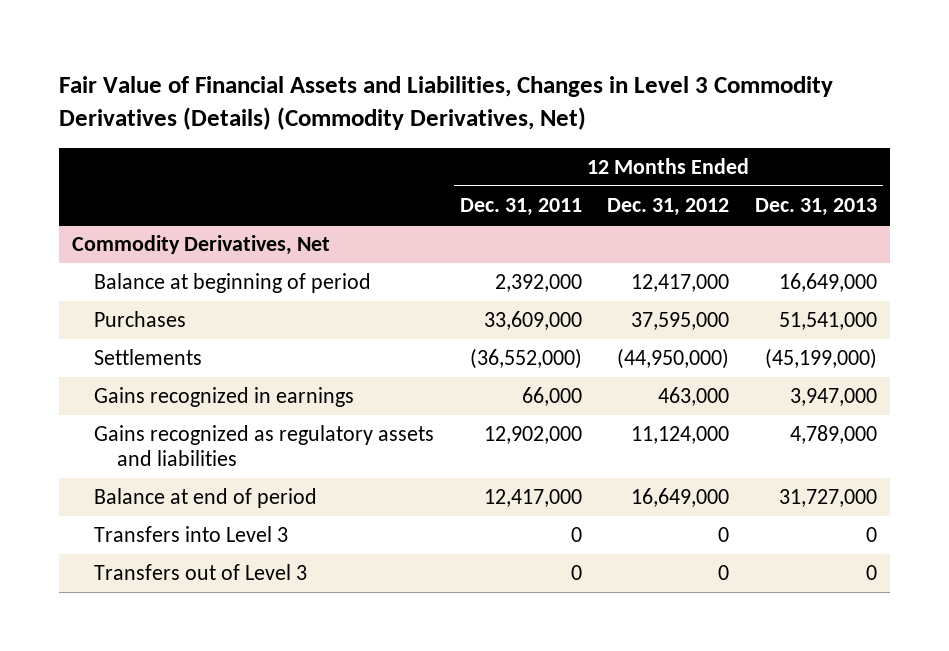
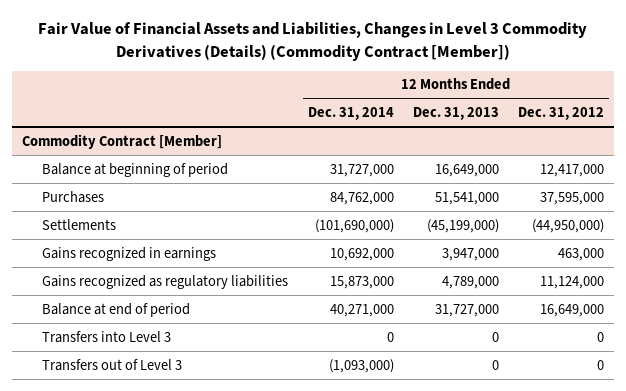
- Fair Value of Financial Assets and Liabilities, Changes in Level 3 Commodity Derivatives (Details) (Commodity Derivatives, Net)
+ Fair Value of Financial Assets and Liabilities, Changes in Level 3 Commodity Derivatives (Details) (Commodity Contract [Member])
- | 12 Months Ended Dec. 31, 2011 | 12 Months Ended Dec. 31, 2012 | 12 Months Ended Dec. 31, 2013
+ | 12 Months Ended Dec. 31, 2014 | 12 Months Ended Dec. 31, 2013 | 12 Months Ended Dec. 31, 2012
- Commodity Derivatives, Net
+ Commodity Contract [Member]
- Gains recognized as regulatory assets and liabilities | 12,902,000 | 11,124,000 | 4,789,000
+ Gains recognized as regulatory liabilities | 15,873,000 | 4,789,000 | 11,124,000

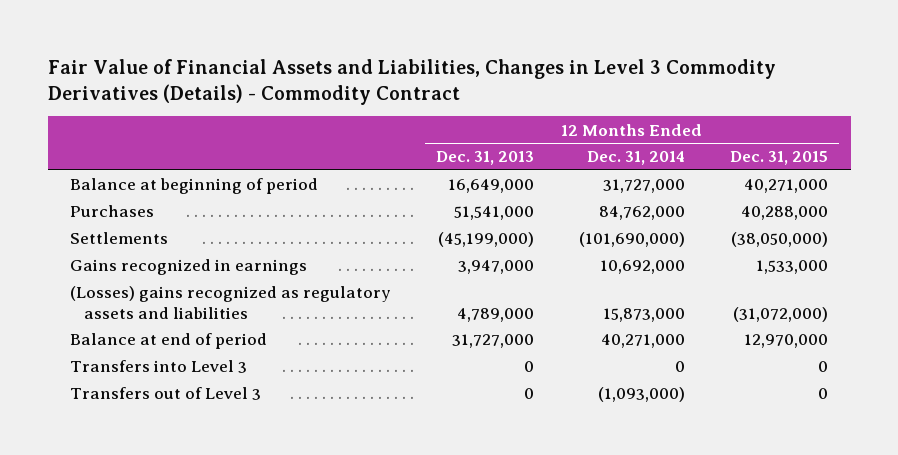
- Fair Value of Financial Assets and Liabilities, Changes in Level 3 Commodity Derivatives (Details) (Commodity Contract [Member])
+ Fair Value of Financial Assets and Liabilities, Changes in Level 3 Commodity Derivatives (Details) - Commodity Contract
- | 12 Months Ended Dec. 31, 2014 | 12 Months Ended Dec. 31, 2013 | 12 Months Ended Dec. 31, 2012
+ | 12 Months Ended Dec. 31, 2013 | 12 Months Ended Dec. 31, 2014 | 12 Months Ended Dec. 31, 2015
- Commodity Contract [Member]
- Gains recognized as regulatory liabilities | 15,873,000 | 4,789,000 | 11,124,000
+ (Losses) gains recognized as regulatory assets and liabilities | 4,789,000 | 15,873,000 | (31,072,000)

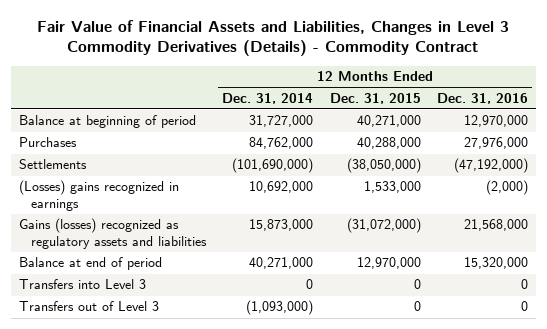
- | 12 Months Ended Dec. 31, 2013 | 12 Months Ended Dec. 31, 2014 | 12 Months Ended Dec. 31, 2015
+ | 12 Months Ended Dec. 31, 2014 | 12 Months Ended Dec. 31, 2015 | 12 Months Ended Dec. 31, 2016
- Gains recognized in earnings | 3,947,000 | 10,692,000 | 1,533,000
- (Losses) gains recognized as regulatory assets and liabilities | 4,789,000 | 15,873,000 | (31,072,000)
+ (Losses) gains recognized in earnings | 10,692,000 | 1,533,000 | (2,000)
+ Gains (losses) recognized as regulatory assets and liabilities | 15,873,000 | (31,072,000) | 21,568,000

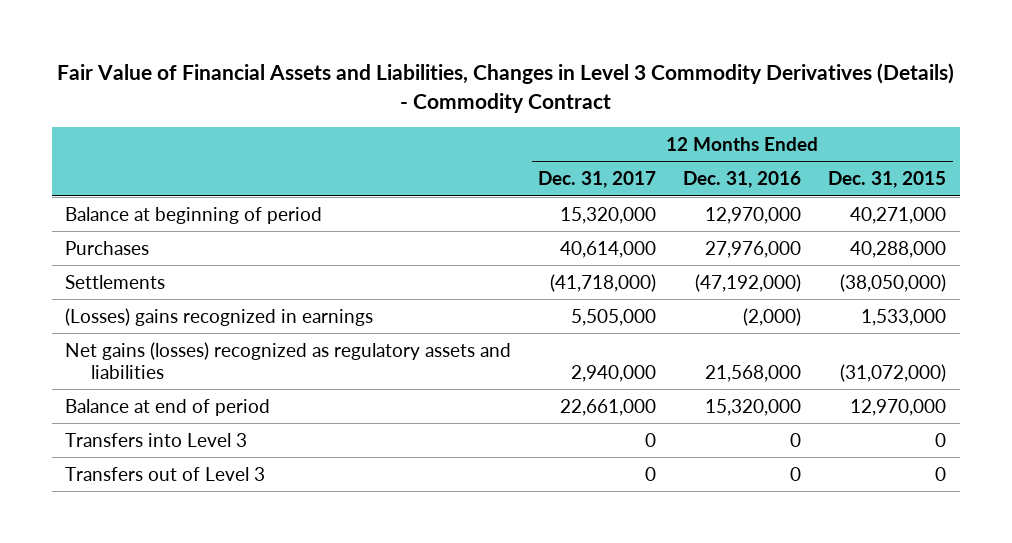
- | 12 Months Ended Dec. 31, 2014 | 12 Months Ended Dec. 31, 2015 | 12 Months Ended Dec. 31, 2016
+ | 12 Months Ended Dec. 31, 2017 | 12 Months Ended Dec. 31, 2016 | 12 Months Ended Dec. 31, 2015
- Gains (losses) recognized as regulatory assets and liabilities | 15,873,000 | (31,072,000) | 21,568,000
+ Net gains (losses) recognized as regulatory assets and liabilities | 2,940,000 | 21,568,000 | (31,072,000)

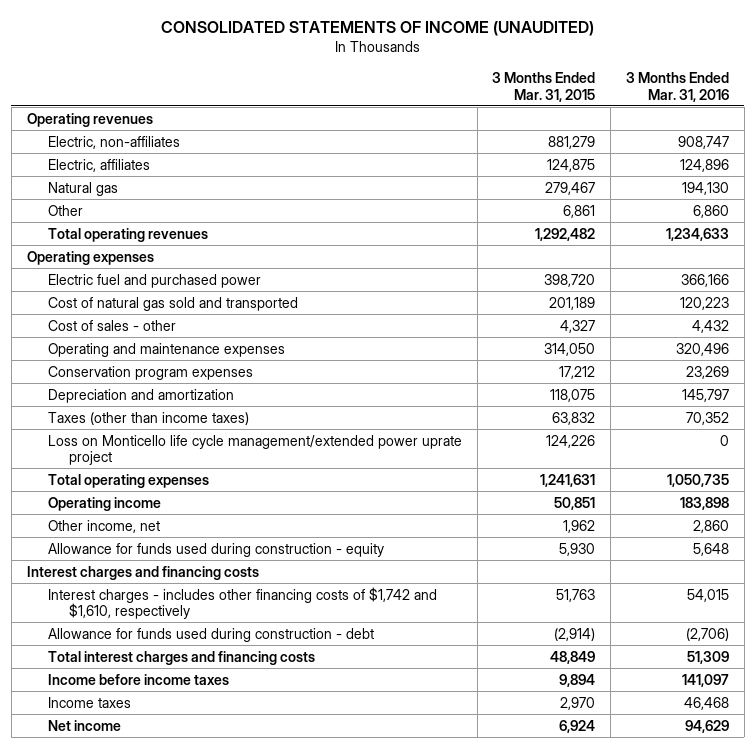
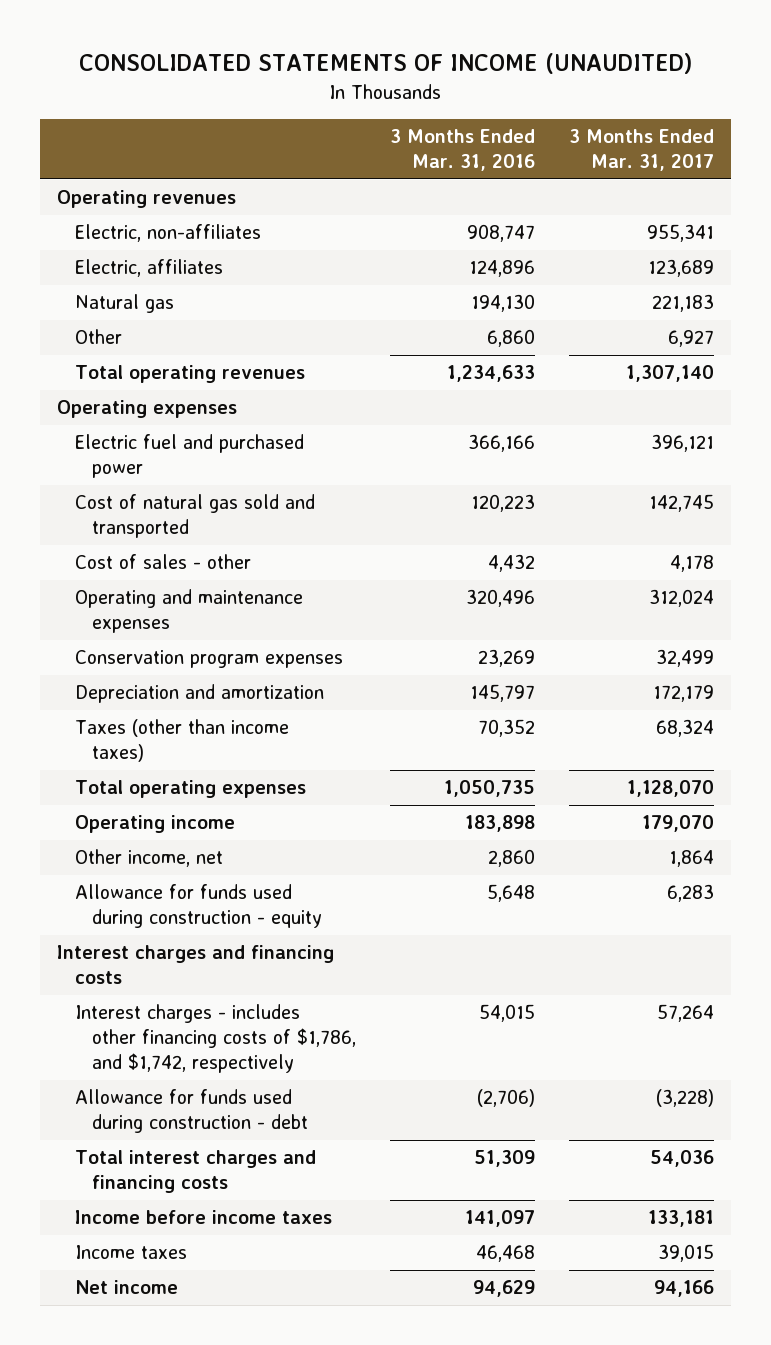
- | 3 Months Ended Mar. 31, 2015 | 3 Months Ended Mar. 31, 2016
+ | 3 Months Ended Mar. 31, 2016 | 3 Months Ended Mar. 31, 2017
- Loss on Monticello life cycle management/extended power uprate project | 124,226 | 0
- Interest charges - includes other financing costs of $1,742 and $1,610, respectively | 51,763 | 54,015
+ Interest charges - includes other financing costs of $1,786, and $1,742, respectively | 54,015 | 57,264

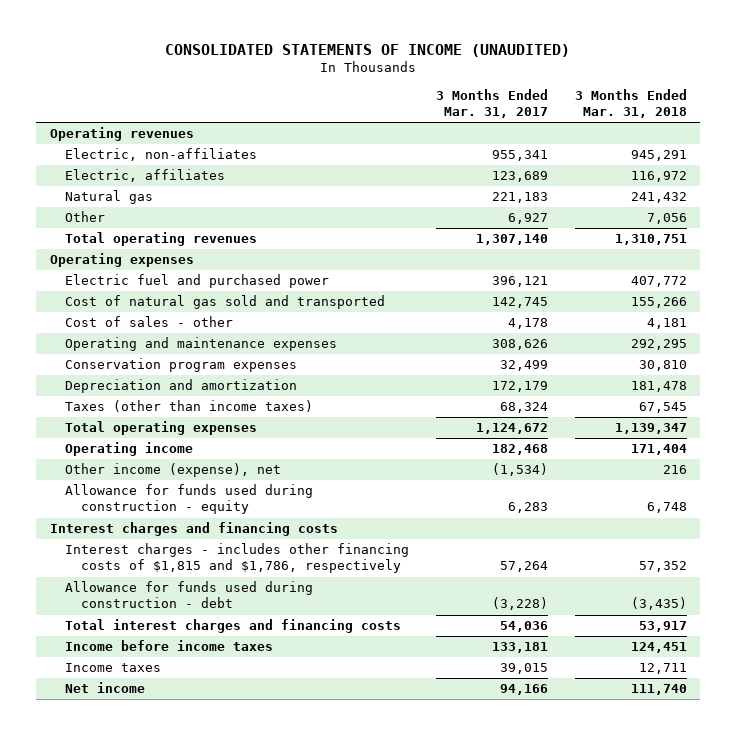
- | 3 Months Ended Mar. 31, 2016 | 3 Months Ended Mar. 31, 2017
+ | 3 Months Ended Mar. 31, 2017 | 3 Months Ended Mar. 31, 2018
- Operating and maintenance expenses | 320,496 | 312,024
+ Operating and maintenance expenses | 308,626 | 292,295
- Total operating expenses | 1,050,735 | 1,128,070
- Operating income | 183,898 | 179,070
- Other income, net | 2,860 | 1,864
+ Total operating expenses | 1,124,672 | 1,139,347
+ Operating income | 182,468 | 171,404
+ Other income (expense), net | (1,534) | 216
- Interest charges - includes other financing costs of $1,786, and $1,742, respectively | 54,015 | 57,264
+ Interest charges - includes other financing costs of $1,815 and $1,786, respectively | 57,264 | 57,352

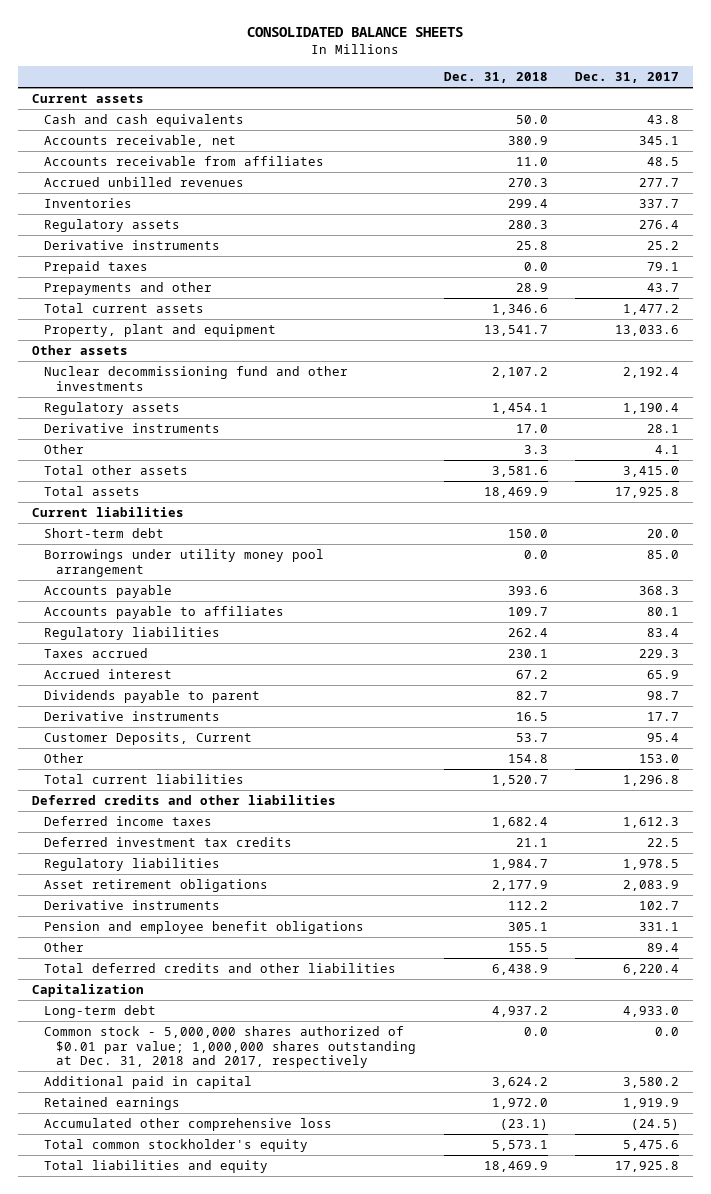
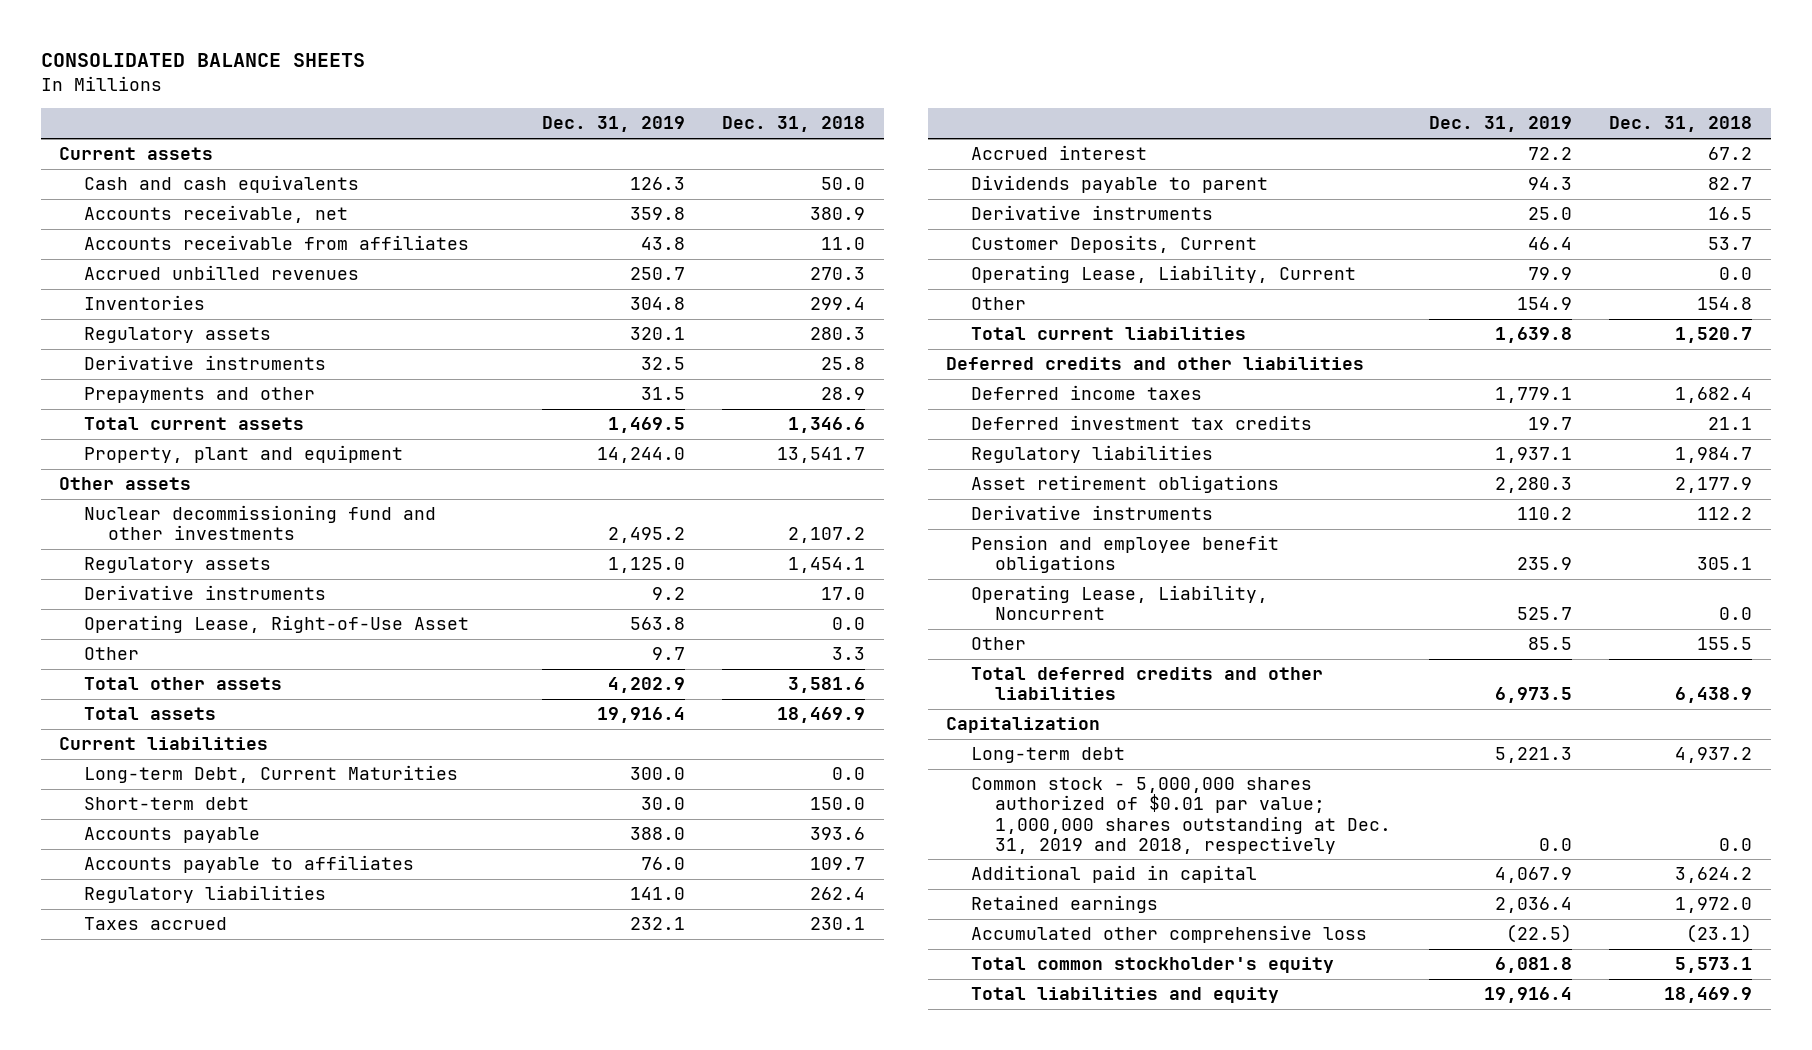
- | Dec. 31, 2018 | Dec. 31, 2017
+ | Dec. 31, 2019 | Dec. 31, 2018
- Prepaid taxes | 0.0 | 79.1
+ Operating Lease, Right-of-Use Asset | 563.8 | 0.0
+ Long-term Debt, Current Maturities | 300.0 | 0.0
- Borrowings under utility money pool arrangement | 0.0 | 85.0
+ Operating Lease, Liability, Current | 79.9 | 0.0
+ Operating Lease, Liability, Noncurrent | 525.7 | 0.0
- Common stock - 5,000,000 shares authorized of $0.01 par value; 1,000,000 shares outstanding at Dec. 31, 2018 and 2017, respectively | 0.0 | 0.0
+ Common stock - 5,000,000 shares authorized of $0.01 par value; 1,000,000 shares outstanding at Dec. 31, 2019 and 2018, respectively | 0.0 | 0.0

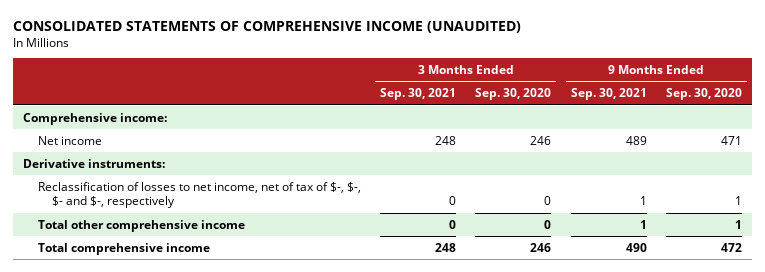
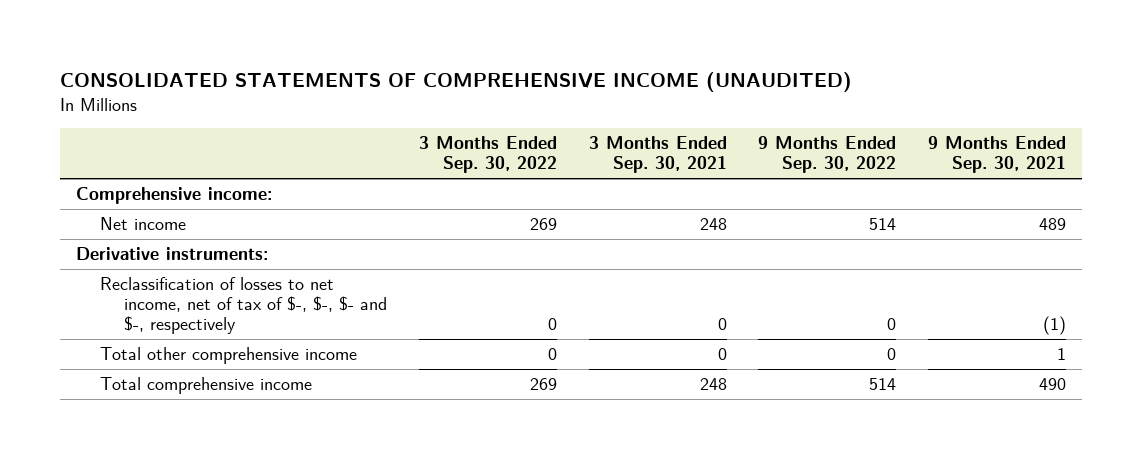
- | 3 Months Ended Sep. 30, 2021 | 3 Months Ended Sep. 30, 2020 | 9 Months Ended Sep. 30, 2021 | 9 Months Ended Sep. 30, 2020
+ | 3 Months Ended Sep. 30, 2022 | 3 Months Ended Sep. 30, 2021 | 9 Months Ended Sep. 30, 2022 | 9 Months Ended Sep. 30, 2021
- Reclassification of losses to net income, net of tax of $-, $-, $- and $-, respectively | 0 | 0 | 1 | 1
+ Reclassification of losses to net income, net of tax of $-, $-, $- and $-, respectively | 0 | 0 | 0 | (1)

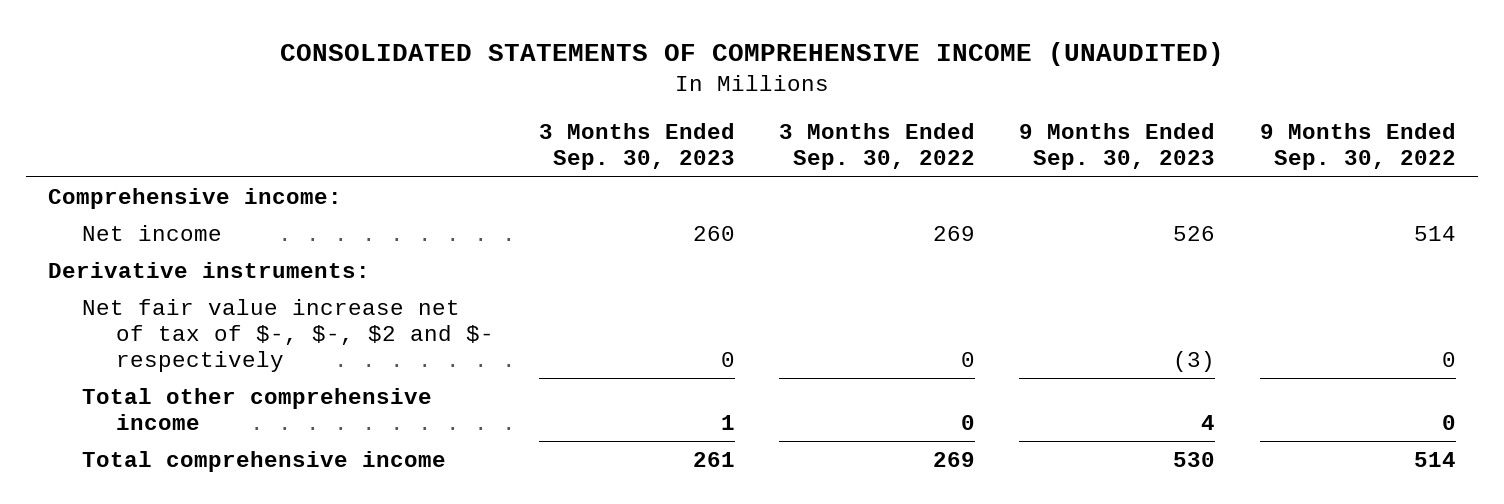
- | 3 Months Ended Sep. 30, 2022 | 3 Months Ended Sep. 30, 2021 | 9 Months Ended Sep. 30, 2022 | 9 Months Ended Sep. 30, 2021
+ | 3 Months Ended Sep. 30, 2023 | 3 Months Ended Sep. 30, 2022 | 9 Months Ended Sep. 30, 2023 | 9 Months Ended Sep. 30, 2022
- Reclassification of losses to net income, net of tax of $-, $-, $- and $-, respectively | 0 | 0 | 0 | (1)
+ Net fair value increase net of tax of $-, $-, $2 and $- respectively | 0 | 0 | (3) | 0

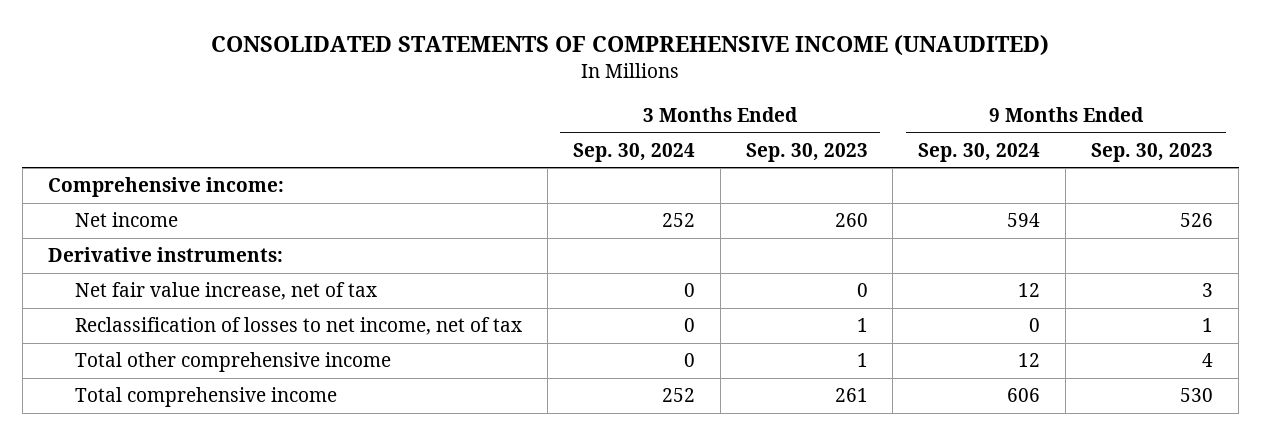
- | 3 Months Ended Sep. 30, 2023 | 3 Months Ended Sep. 30, 2022 | 9 Months Ended Sep. 30, 2023 | 9 Months Ended Sep. 30, 2022
+ | 3 Months Ended Sep. 30, 2024 | 3 Months Ended Sep. 30, 2023 | 9 Months Ended Sep. 30, 2024 | 9 Months Ended Sep. 30, 2023
- Net fair value increase net of tax of $-, $-, $2 and $- respectively | 0 | 0 | (3) | 0
+ Net fair value increase, net of tax | 0 | 0 | 12 | 3
+ Reclassification of losses to net income, net of tax | 0 | 1 | 0 | 1

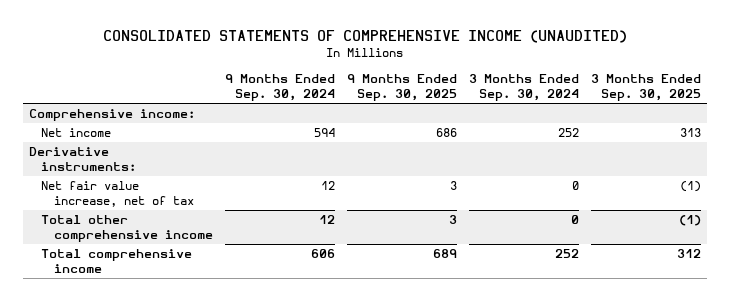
- | 3 Months Ended Sep. 30, 2024 | 3 Months Ended Sep. 30, 2023 | 9 Months Ended Sep. 30, 2024 | 9 Months Ended Sep. 30, 2023
+ | 9 Months Ended Sep. 30, 2024 | 9 Months Ended Sep. 30, 2025 | 3 Months Ended Sep. 30, 2024 | 3 Months Ended Sep. 30, 2025
- Reclassification of losses to net income, net of tax | 0 | 1 | 0 | 1

